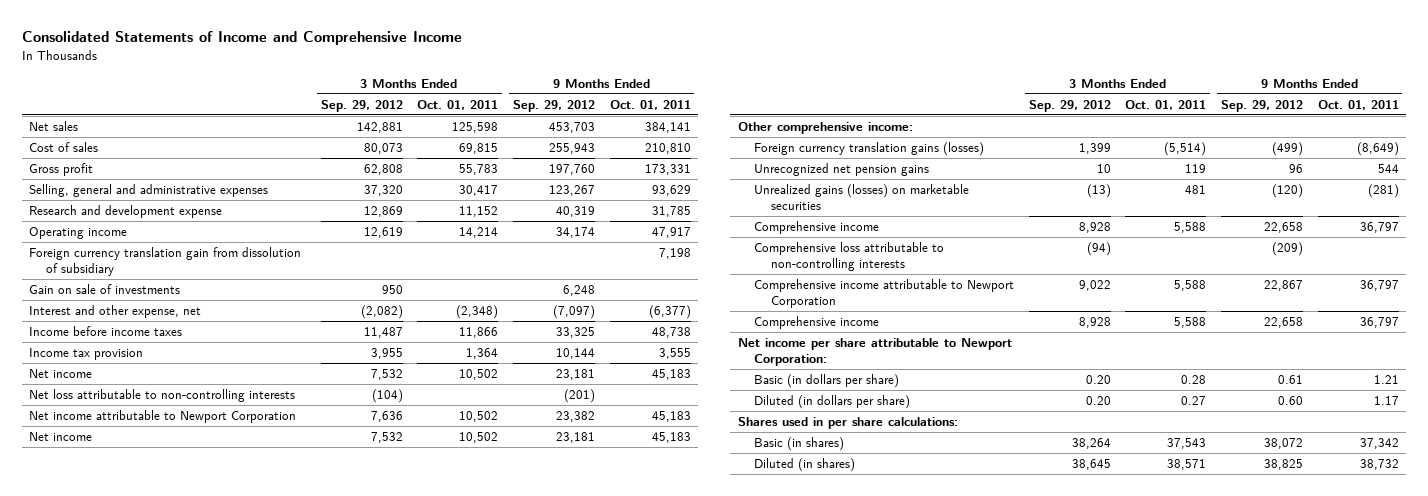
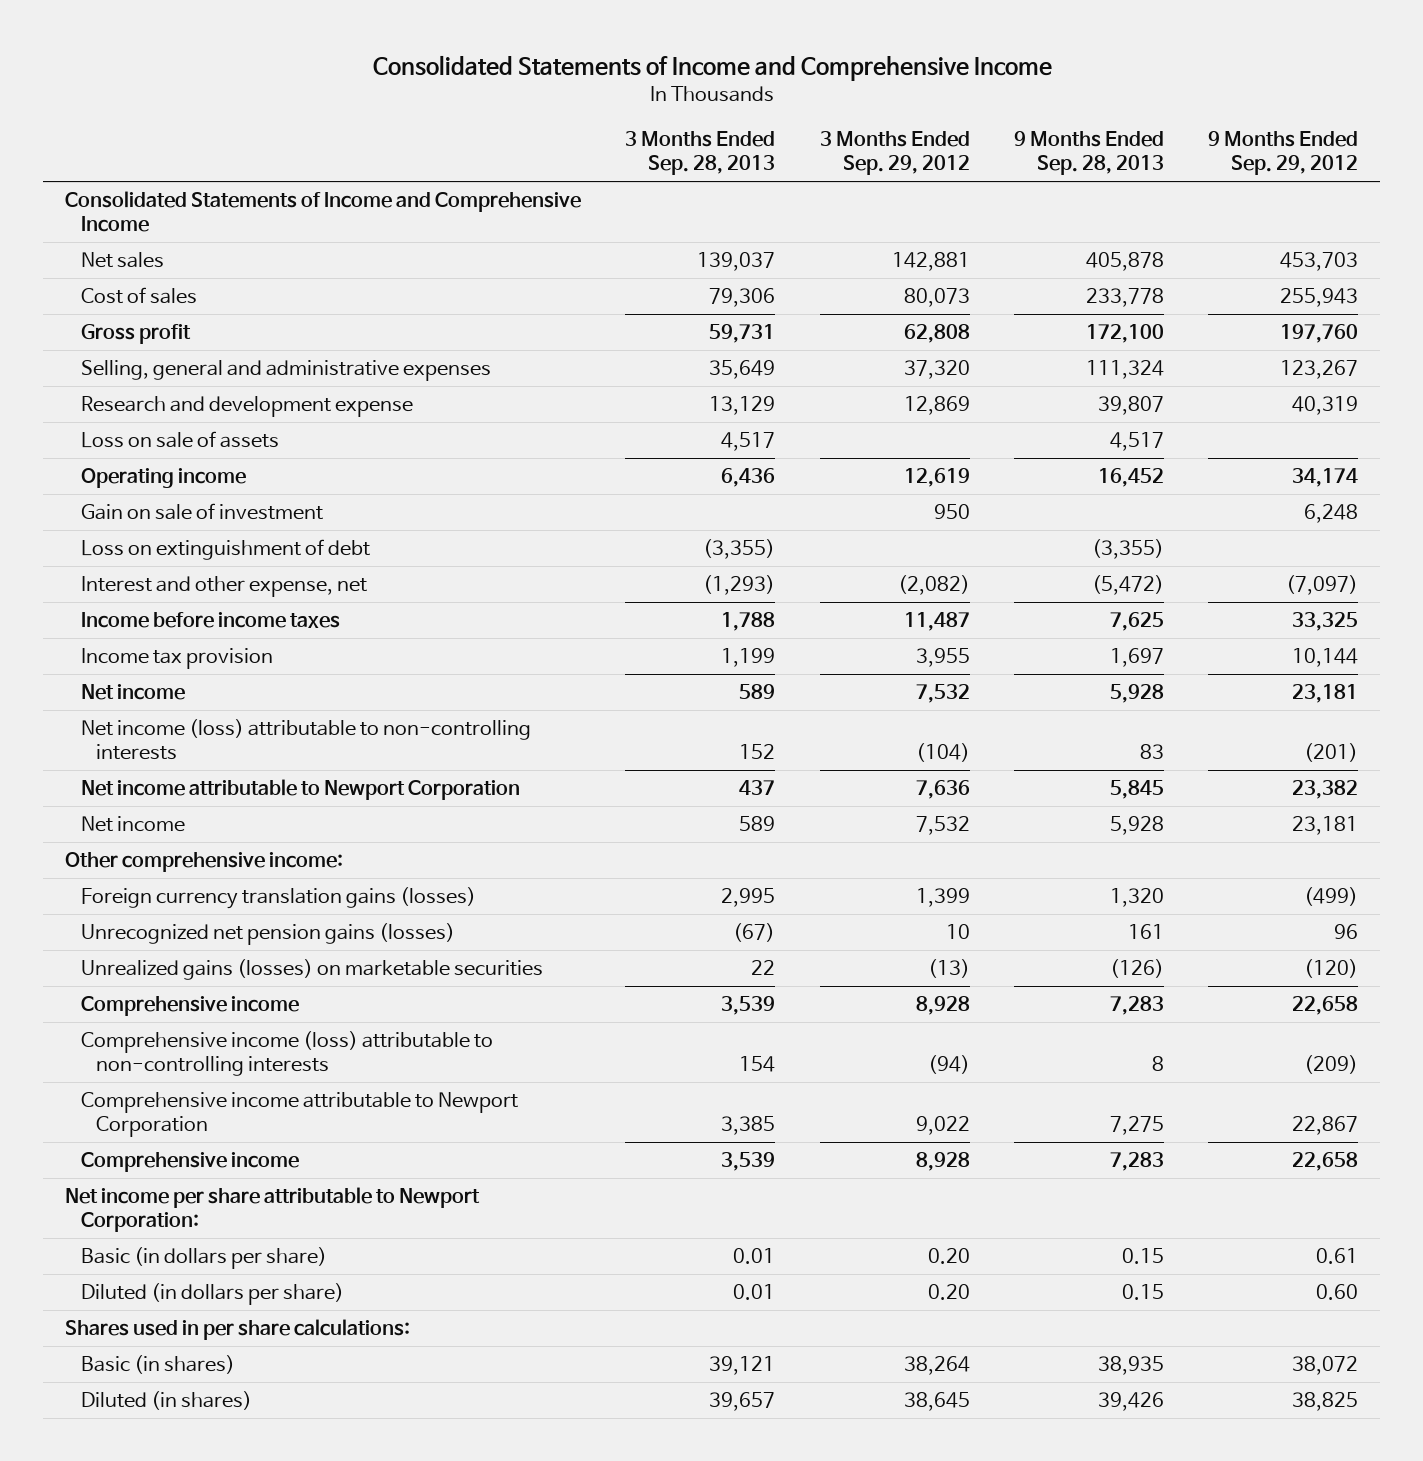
- | 3 Months Ended Sep. 29, 2012 | 3 Months Ended Oct. 01, 2011 | 9 Months Ended Sep. 29, 2012 | 9 Months Ended Oct. 01, 2011
+ | 3 Months Ended Sep. 28, 2013 | 3 Months Ended Sep. 29, 2012 | 9 Months Ended Sep. 28, 2013 | 9 Months Ended Sep. 29, 2012
+ Consolidated Statements of Income and Comprehensive Income
+ Loss on sale of assets | 4,517 | | 4,517 |
- Foreign currency translation gain from dissolution of subsidiary | | | | 7,198
- Gain on sale of investments | 950 | | 6,248 |
+ Gain on sale of investment | | 950 | | 6,248
+ Loss on extinguishment of debt | (3,355) | | (3,355) |
- Net loss attributable to non-controlling interests | (104) | | (201) |
+ Net income (loss) attributable to non-controlling interests | 152 | (104) | 83 | (201)
- Unrecognized net pension gains | 10 | 119 | 96 | 544
+ Unrecognized net pension gains (losses) | (67) | 10 | 161 | 96
- Comprehensive loss attributable to non-controlling interests | (94) | | (209) |
+ Comprehensive income (loss) attributable to non-controlling interests | 154 | (94) | 8 | (209)

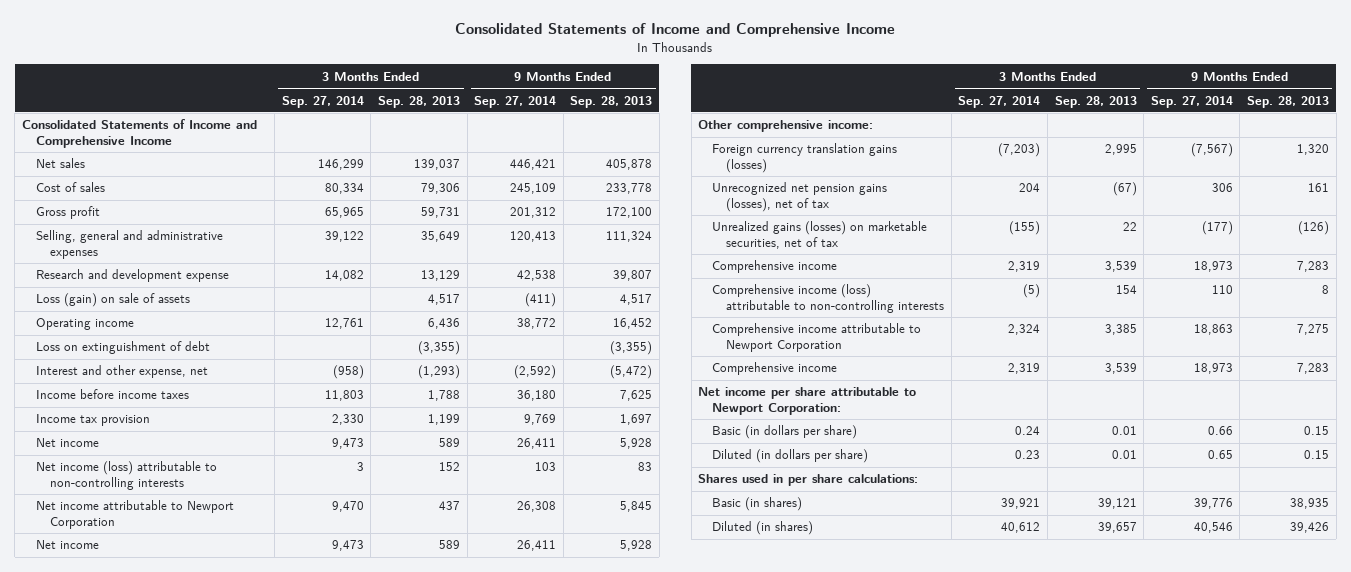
- | 3 Months Ended Sep. 28, 2013 | 3 Months Ended Sep. 29, 2012 | 9 Months Ended Sep. 28, 2013 | 9 Months Ended Sep. 29, 2012
+ | 3 Months Ended Sep. 27, 2014 | 3 Months Ended Sep. 28, 2013 | 9 Months Ended Sep. 27, 2014 | 9 Months Ended Sep. 28, 2013
- Loss on sale of assets | 4,517 | | 4,517 |
+ Loss (gain) on sale of assets | | 4,517 | (411) | 4,517
- Gain on sale of investment | | 950 | | 6,248
- Unrecognized net pension gains (losses) | (67) | 10 | 161 | 96
- Unrealized gains (losses) on marketable securities | 22 | (13) | (126) | (120)
+ Unrecognized net pension gains (losses), net of tax | 204 | (67) | 306 | 161
+ Unrealized gains (losses) on marketable securities, net of tax | (155) | 22 | (177) | (126)

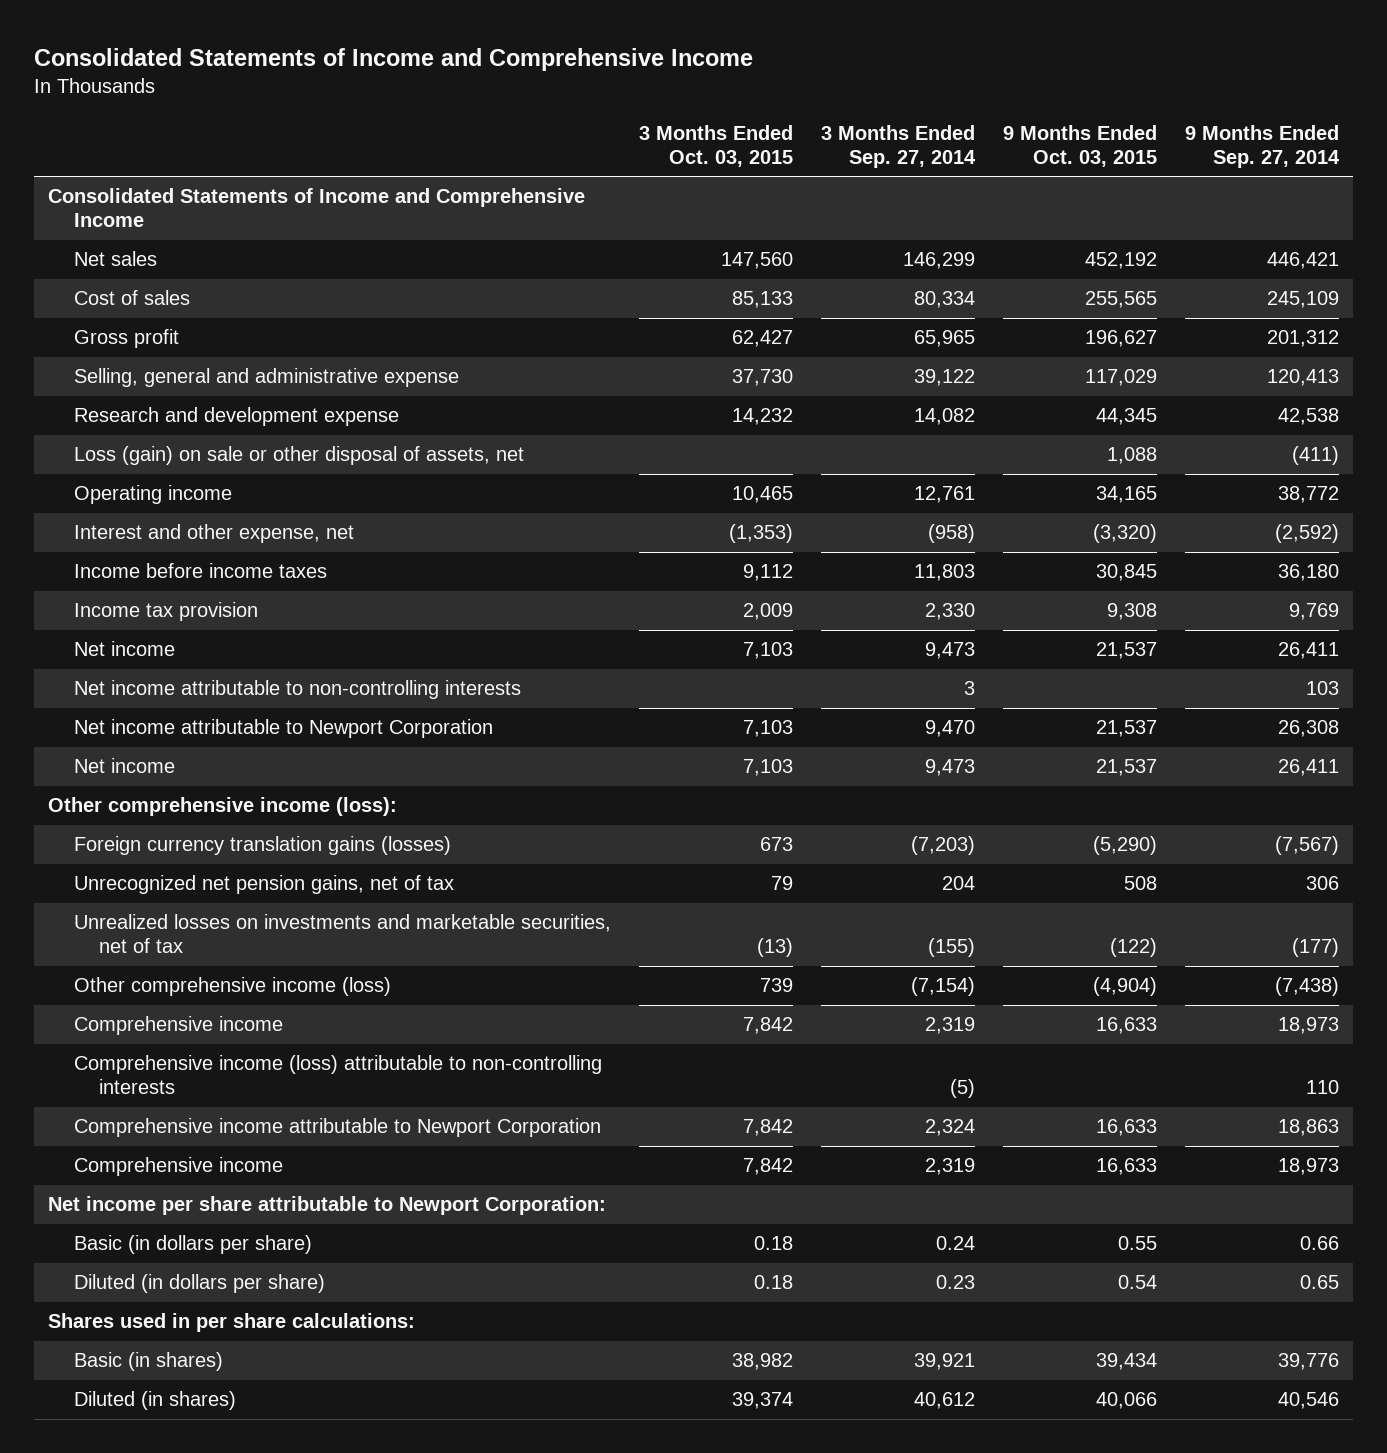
- | 3 Months Ended Sep. 27, 2014 | 3 Months Ended Sep. 28, 2013 | 9 Months Ended Sep. 27, 2014 | 9 Months Ended Sep. 28, 2013
+ | 3 Months Ended Oct. 03, 2015 | 3 Months Ended Sep. 27, 2014 | 9 Months Ended Oct. 03, 2015 | 9 Months Ended Sep. 27, 2014
- Selling, general and administrative expenses | 39,122 | 35,649 | 120,413 | 111,324
+ Selling, general and administrative expense | 37,730 | 39,122 | 117,029 | 120,413
- Loss (gain) on sale of assets | | 4,517 | (411) | 4,517
+ Loss (gain) on sale or other disposal of assets, net | | | 1,088 | (411)
- Loss on extinguishment of debt | | (3,355) | | (3,355)
- Net income (loss) attributable to non-controlling interests | 3 | 152 | 103 | 83
+ Net income attributable to non-controlling interests | | 3 | | 103
- Other comprehensive income:
+ Other comprehensive income (loss):
- Unrecognized net pension gains (losses), net of tax | 204 | (67) | 306 | 161
- Unrealized gains (losses) on marketable securities, net of tax | (155) | 22 | (177) | (126)
+ Unrecognized net pension gains, net of tax | 79 | 204 | 508 | 306
+ Unrealized losses on investments and marketable securities, net of tax | (13) | (155) | (122) | (177)
+ Other comprehensive income (loss) | 739 | (7,154) | (4,904) | (7,438)

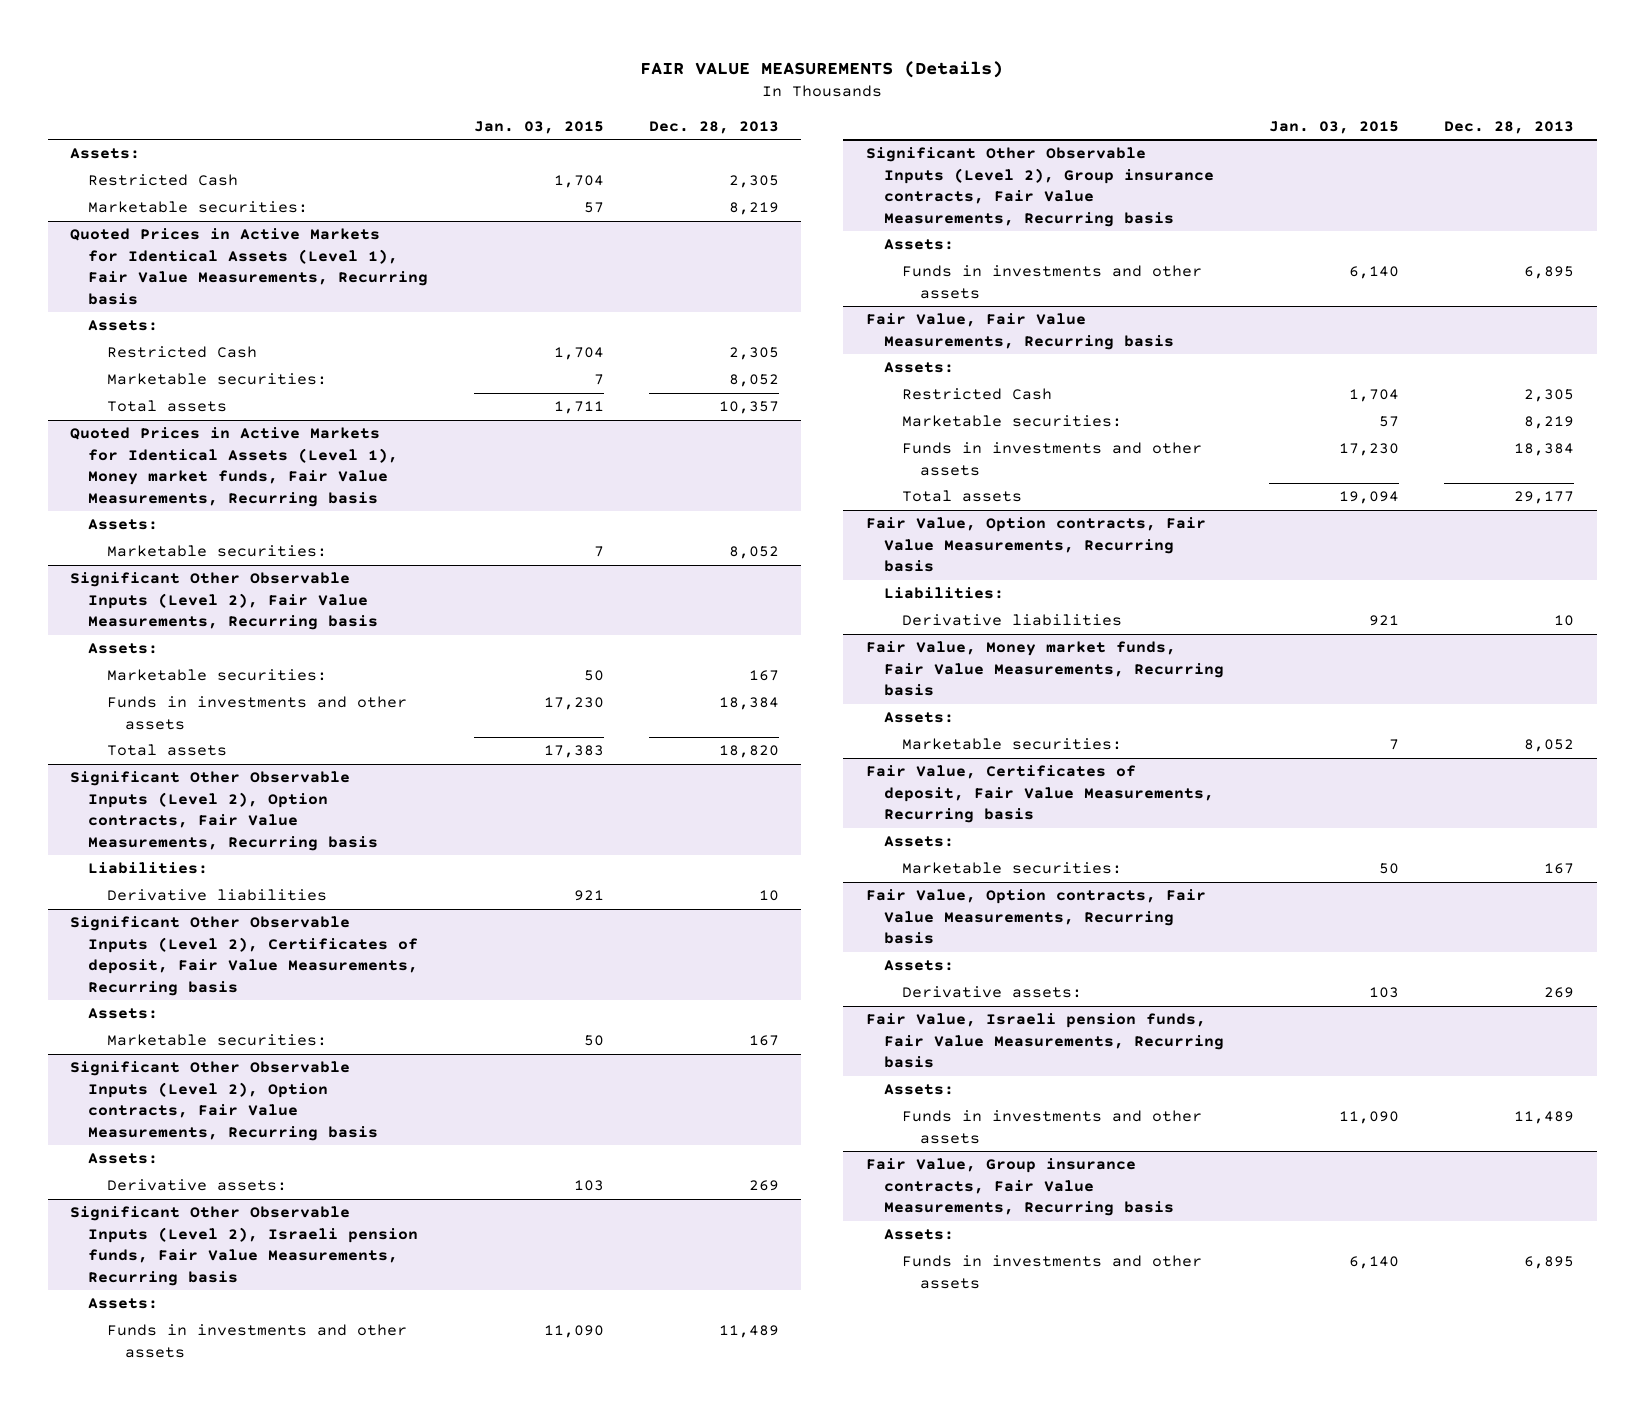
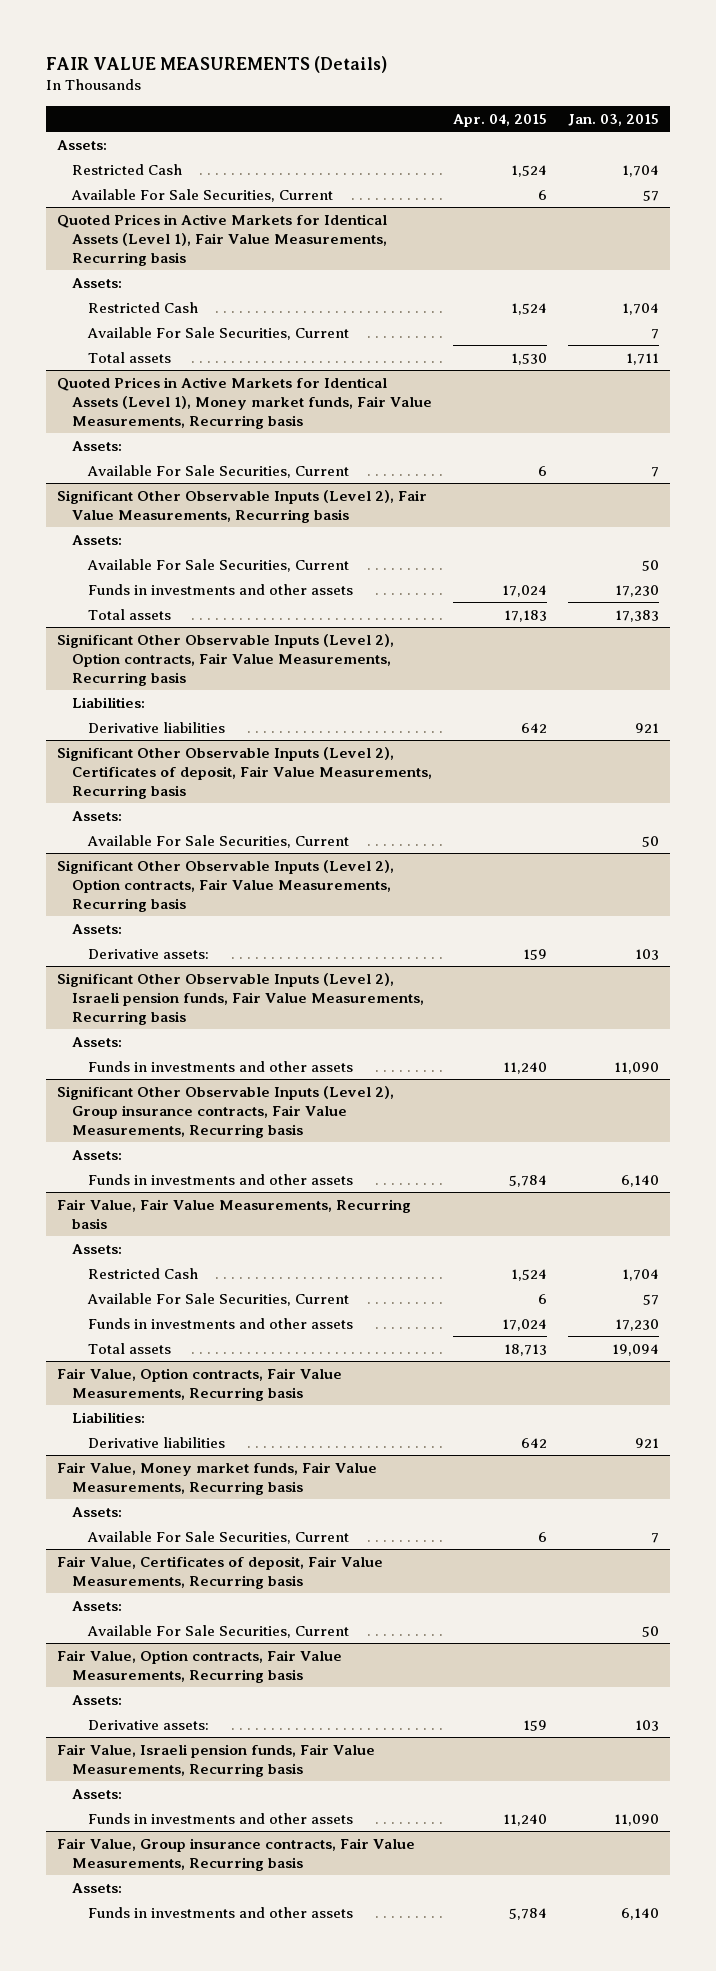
- | Jan. 03, 2015 | Dec. 28, 2013
+ | Apr. 04, 2015 | Jan. 03, 2015
- Marketable securities: | 57 | 8,219
+ Available For Sale Securities, Current | 6 | 57
@ Quoted Prices in Active Markets for Identical Assets (Level 1), Fair Value Measurements, Recurring basis
- Marketable securities: | 7 | 8,052
+ Available For Sale Securities, Current | | 7
@ Quoted Prices in Active Markets for Identical Assets (Level 1), Money market funds, Fair Value Measurements, Recurring basis
- Marketable securities: | 7 | 8,052
+ Available For Sale Securities, Current | 6 | 7
@ Significant Other Observable Inputs (Level 2), Fair Value Measurements, Recurring basis
- Marketable securities: | 50 | 167
+ Available For Sale Securities, Current | | 50
@ Significant Other Observable Inputs (Level 2), Certificates of deposit, Fair Value Measurements, Recurring basis
- Marketable securities: | 50 | 167
+ Available For Sale Securities, Current | | 50
@ Fair Value, Fair Value Measurements, Recurring basis
- Marketable securities: | 57 | 8,219
+ Available For Sale Securities, Current | 6 | 57
@ Fair Value, Money market funds, Fair Value Measurements, Recurring basis
- Marketable securities: | 7 | 8,052
+ Available For Sale Securities, Current | 6 | 7
@ Fair Value, Certificates of deposit, Fair Value Measurements, Recurring basis
- Marketable securities: | 50 | 167
+ Available For Sale Securities, Current | | 50

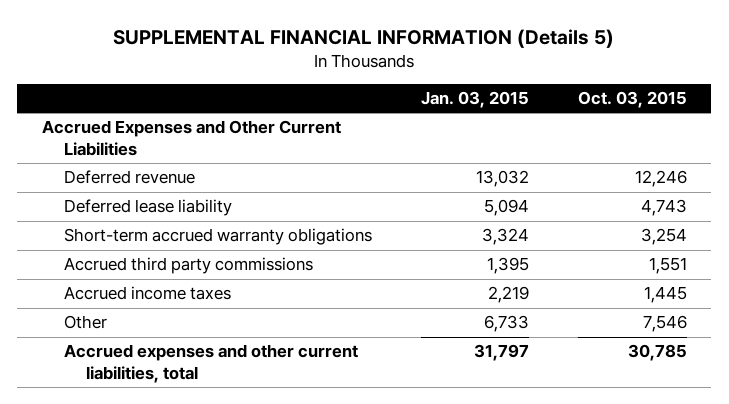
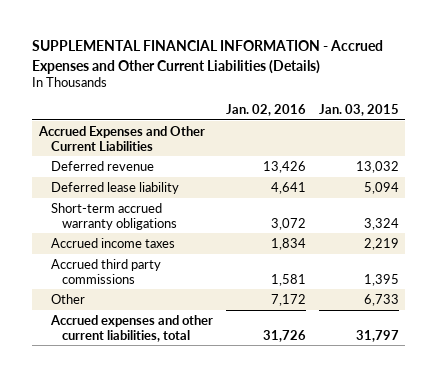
- SUPPLEMENTAL FINANCIAL INFORMATION (Details 5)
+ SUPPLEMENTAL FINANCIAL INFORMATION - Accrued Expenses and Other Current Liabilities (Details)
- | Jan. 03, 2015 | Oct. 03, 2015
+ | Jan. 02, 2016 | Jan. 03, 2015
moved down: Accrued third party commissions | 1,581 | 1,395

